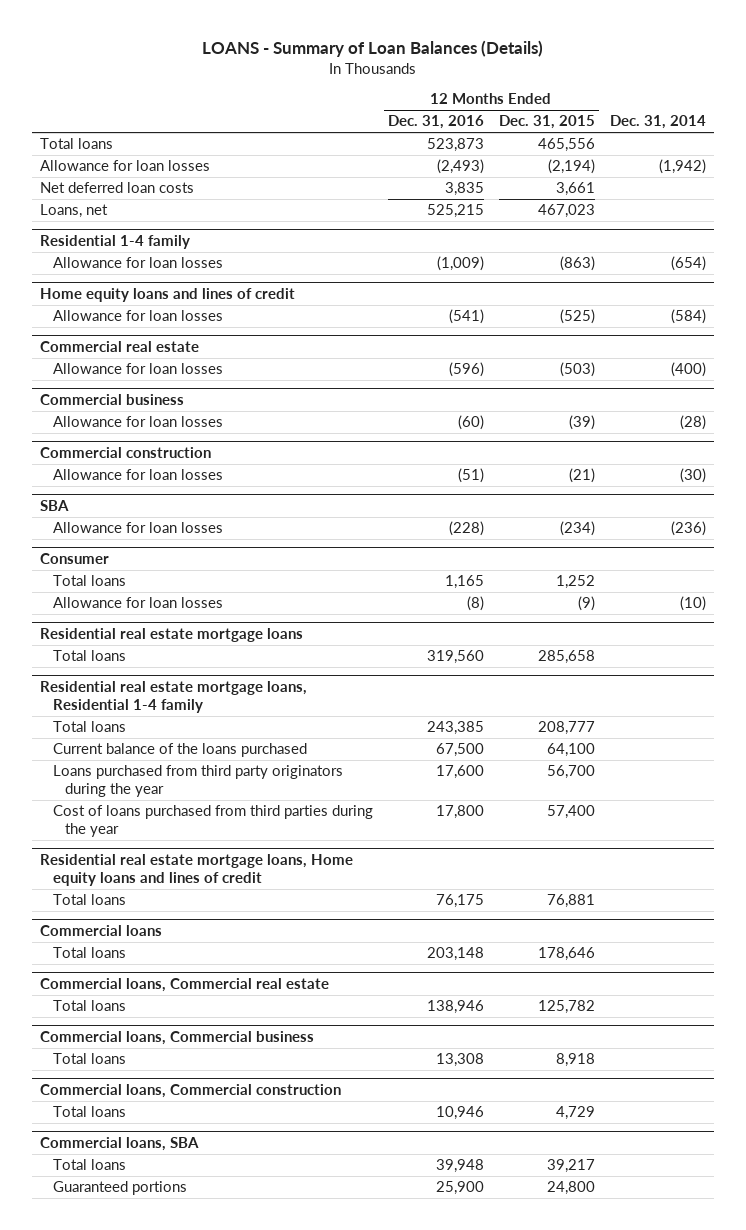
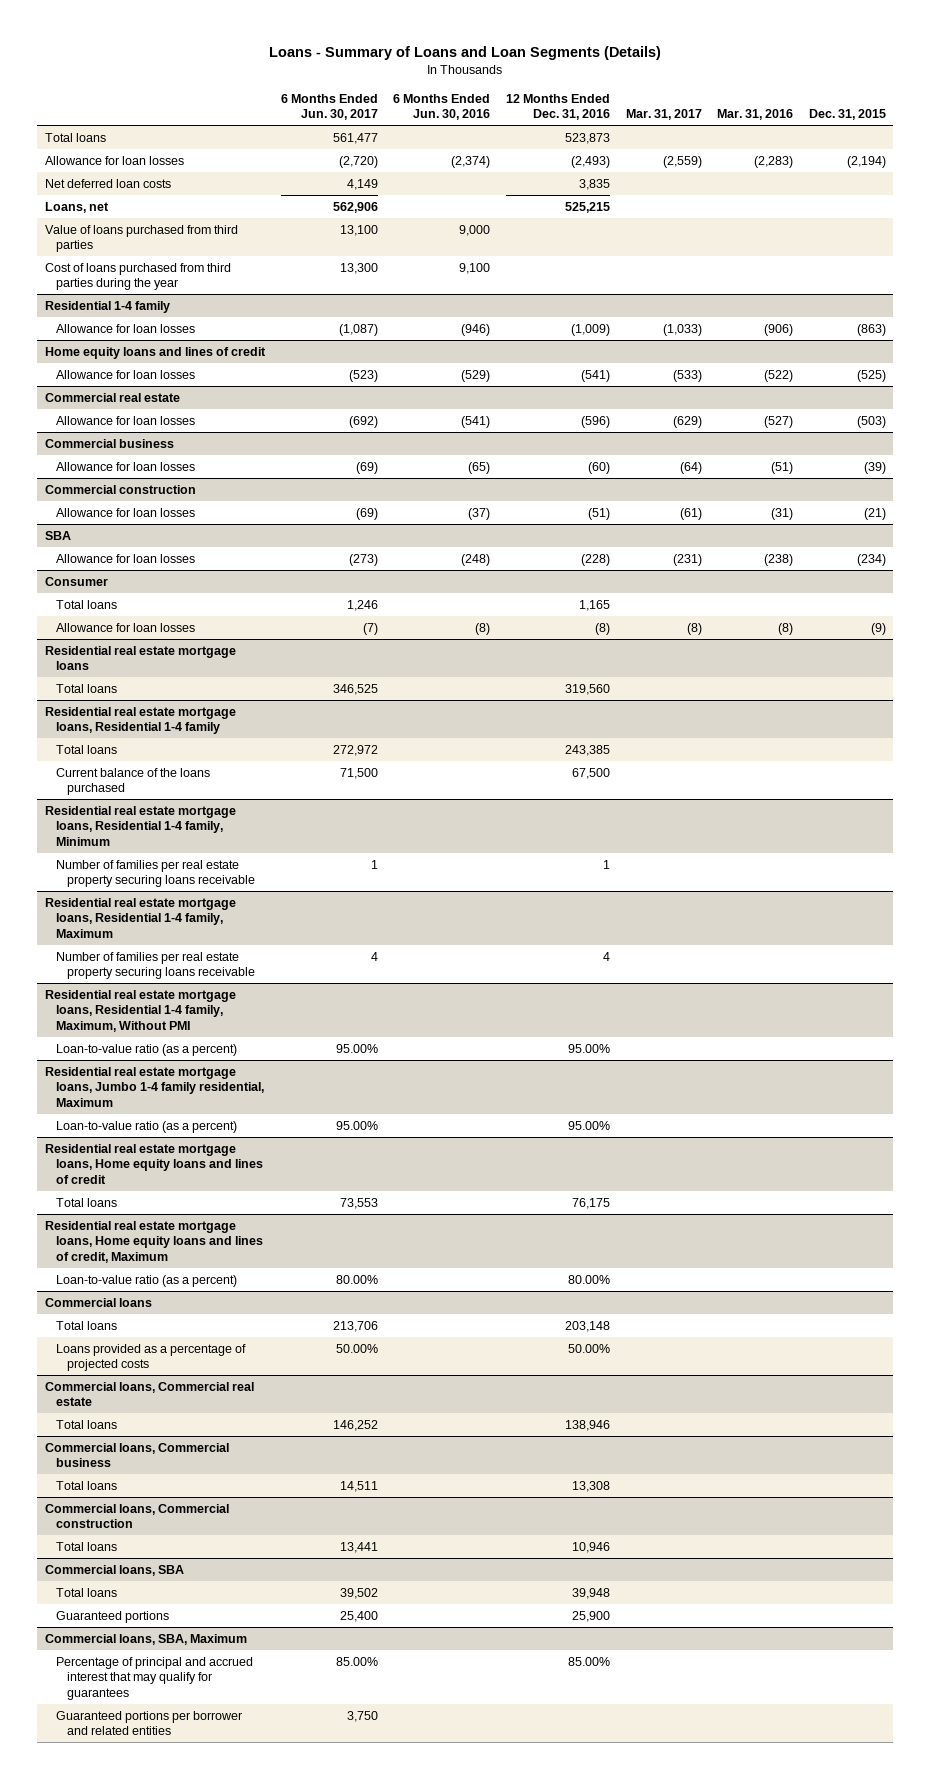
- LOANS - Summary of Loan Balances (Details)
+ Loans - Summary of Loans and Loan Segments (Details)
- | 12 Months Ended Dec. 31, 2016 | 12 Months Ended Dec. 31, 2015 | Dec. 31, 2014
+ | 6 Months Ended Jun. 30, 2017 | 6 Months Ended Jun. 30, 2016 | 12 Months Ended Dec. 31, 2016 | Mar. 31, 2017 | Mar. 31, 2016 | Dec. 31, 2015
+ Value of loans purchased from third parties | 13,100 | 9,000 | | | |
+ Cost of loans purchased from third parties during the year | 13,300 | 9,100 | | | |
@ Residential real estate mortgage loans, Residential 1-4 family
- Loans purchased from third party originators during the year | 17,600 | 56,700 |
- Cost of loans purchased from third parties during the year | 17,800 | 57,400 |
+ Residential real estate mortgage loans, Residential 1-4 family, Minimum
+ Number of families per real estate property securing loans receivable | 1 | | 1 | | |
+ Residential real estate mortgage loans, Residential 1-4 family, Maximum
+ Number of families per real estate property securing loans receivable | 4 | | 4 | | |
+ Residential real estate mortgage loans, Residential 1-4 family, Maximum, Without PMI
+ Loan-to-value ratio (as a percent) | 95.00% | | 95.00% | | |
+ Residential real estate mortgage loans, Jumbo 1-4 family residential, Maximum
+ Loan-to-value ratio (as a percent) | 95.00% | | 95.00% | | |
+ Residential real estate mortgage loans, Home equity loans and lines of credit, Maximum
+ Loan-to-value ratio (as a percent) | 80.00% | | 80.00% | | |
@ Commercial loans
+ Loans provided as a percentage of projected costs | 50.00% | | 50.00% | | |
+ Commercial loans, SBA, Maximum
+ Percentage of principal and accrued interest that may qualify for guarantees | 85.00% | | 85.00% | | |
+ Guaranteed portions per borrower and related entities | 3,750 | | | | |

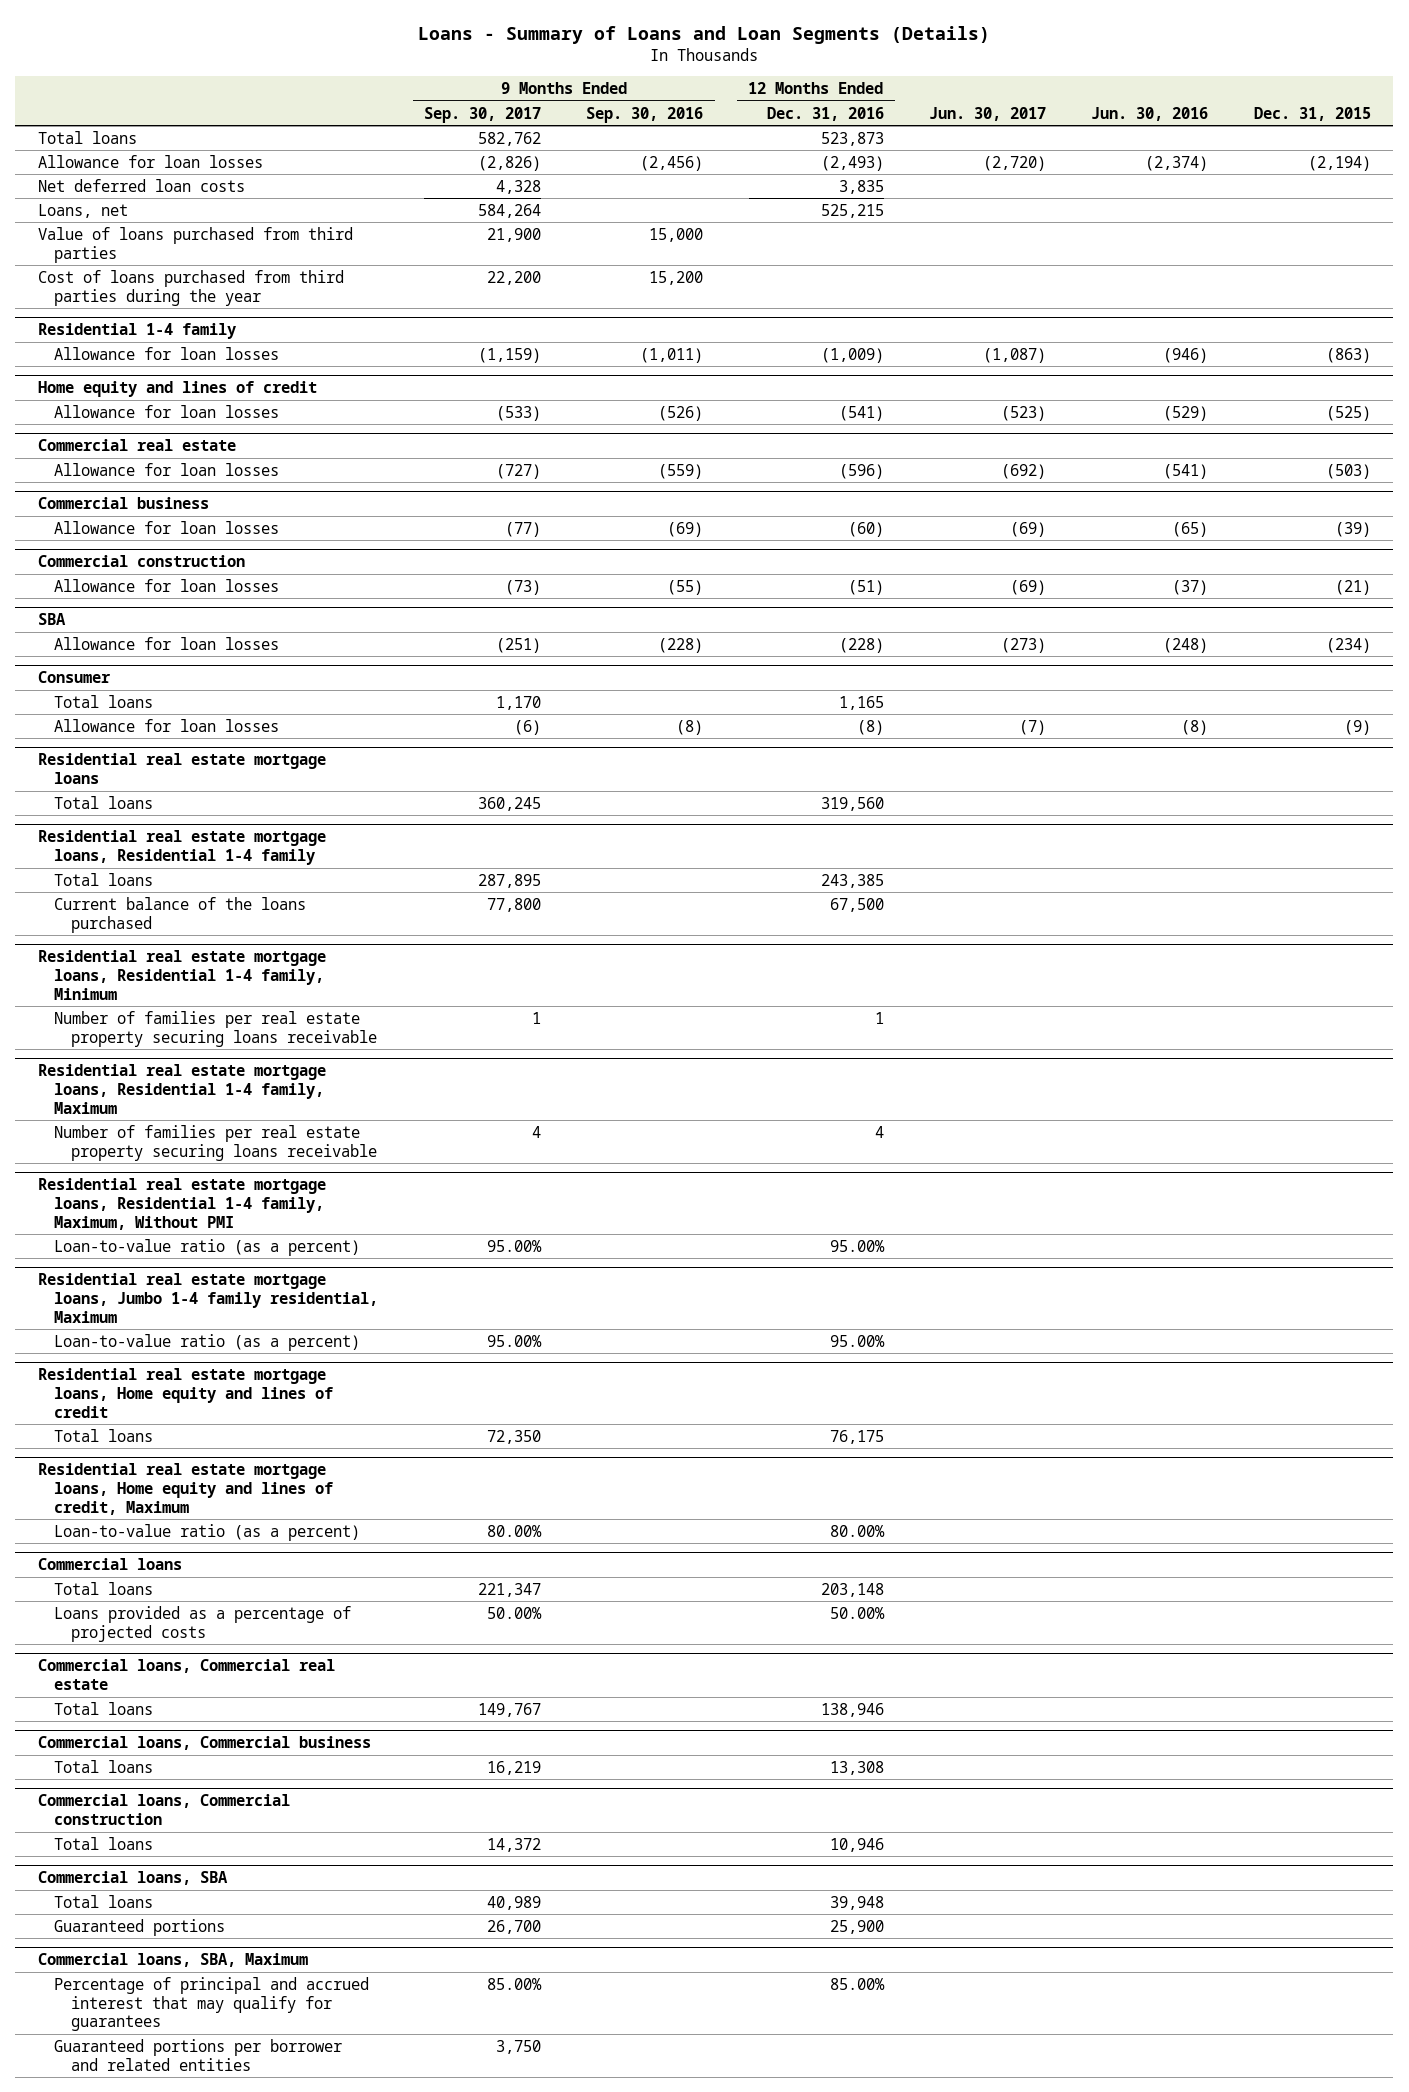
- | 6 Months Ended Jun. 30, 2017 | 6 Months Ended Jun. 30, 2016 | 12 Months Ended Dec. 31, 2016 | Mar. 31, 2017 | Mar. 31, 2016 | Dec. 31, 2015
+ | 9 Months Ended Sep. 30, 2017 | 9 Months Ended Sep. 30, 2016 | 12 Months Ended Dec. 31, 2016 | Jun. 30, 2017 | Jun. 30, 2016 | Dec. 31, 2015
- Home equity loans and lines of credit
+ Home equity and lines of credit
- Residential real estate mortgage loans, Home equity loans and lines of credit
+ Residential real estate mortgage loans, Home equity and lines of credit
- Residential real estate mortgage loans, Home equity loans and lines of credit, Maximum
+ Residential real estate mortgage loans, Home equity and lines of credit, Maximum

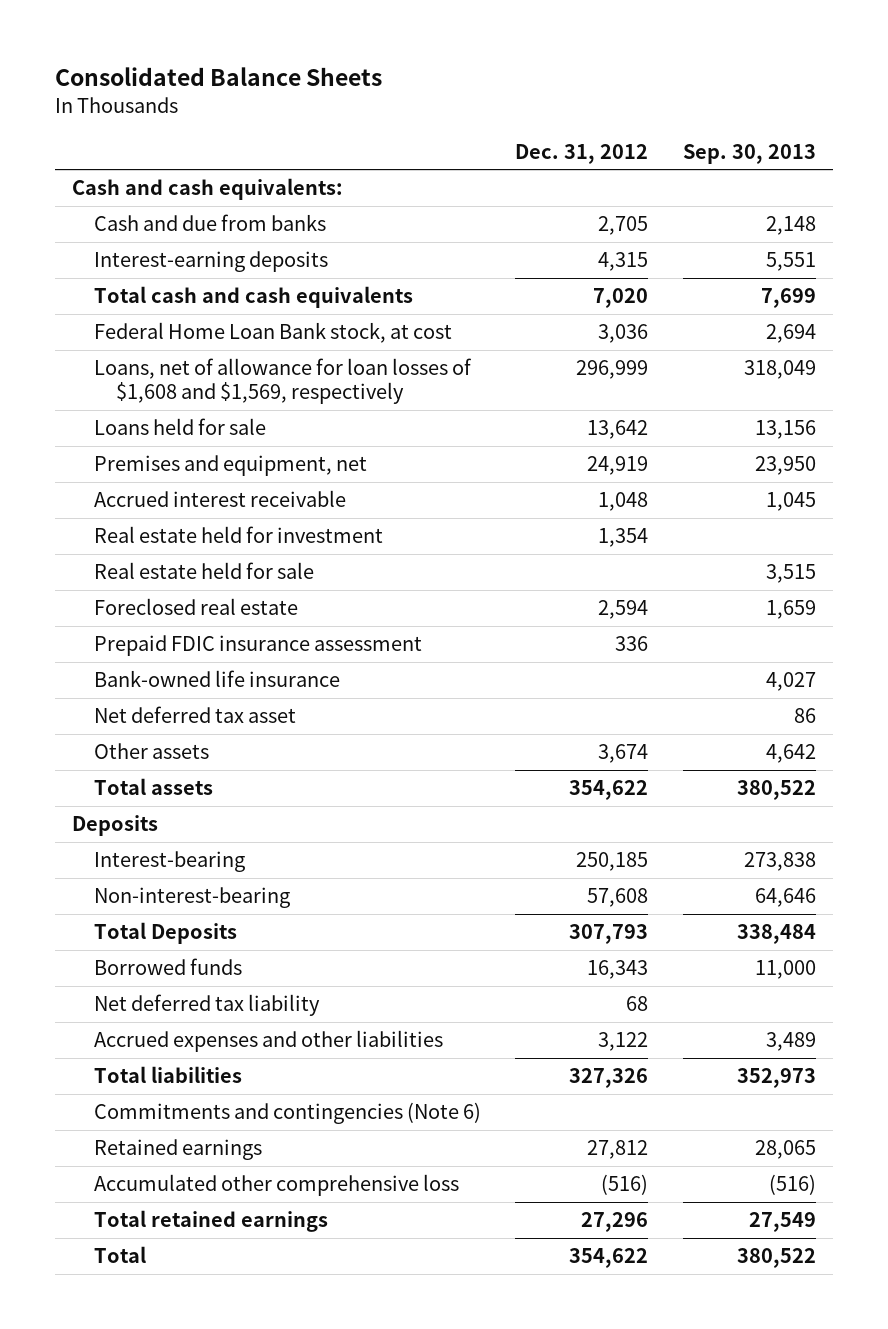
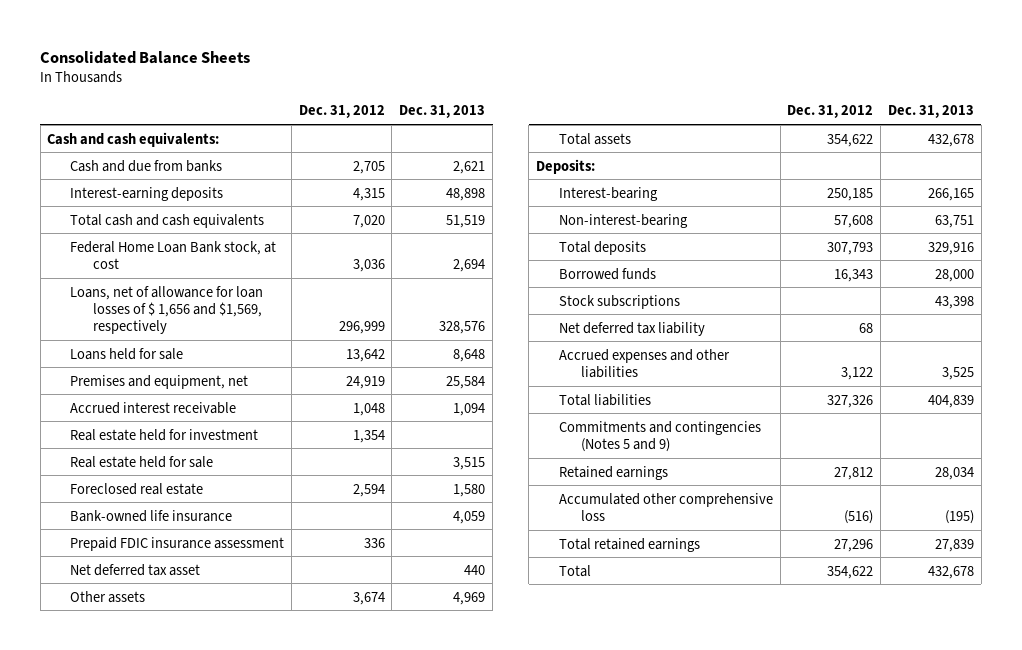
- | Dec. 31, 2012 | Sep. 30, 2013
+ | Dec. 31, 2012 | Dec. 31, 2013
- Loans, net of allowance for loan losses of $1,608 and $1,569, respectively | 296,999 | 318,049
+ Loans, net of allowance for loan losses of $ 1,656 and $1,569, respectively | 296,999 | 328,576
moved down: Prepaid FDIC insurance assessment | 336 |
- Deposits
+ Deposits:
- Total Deposits | 307,793 | 338,484
+ Total deposits | 307,793 | 329,916
+ Stock subscriptions | | 43,398
- Commitments and contingencies (Note 6)
+ Commitments and contingencies (Notes 5 and 9)

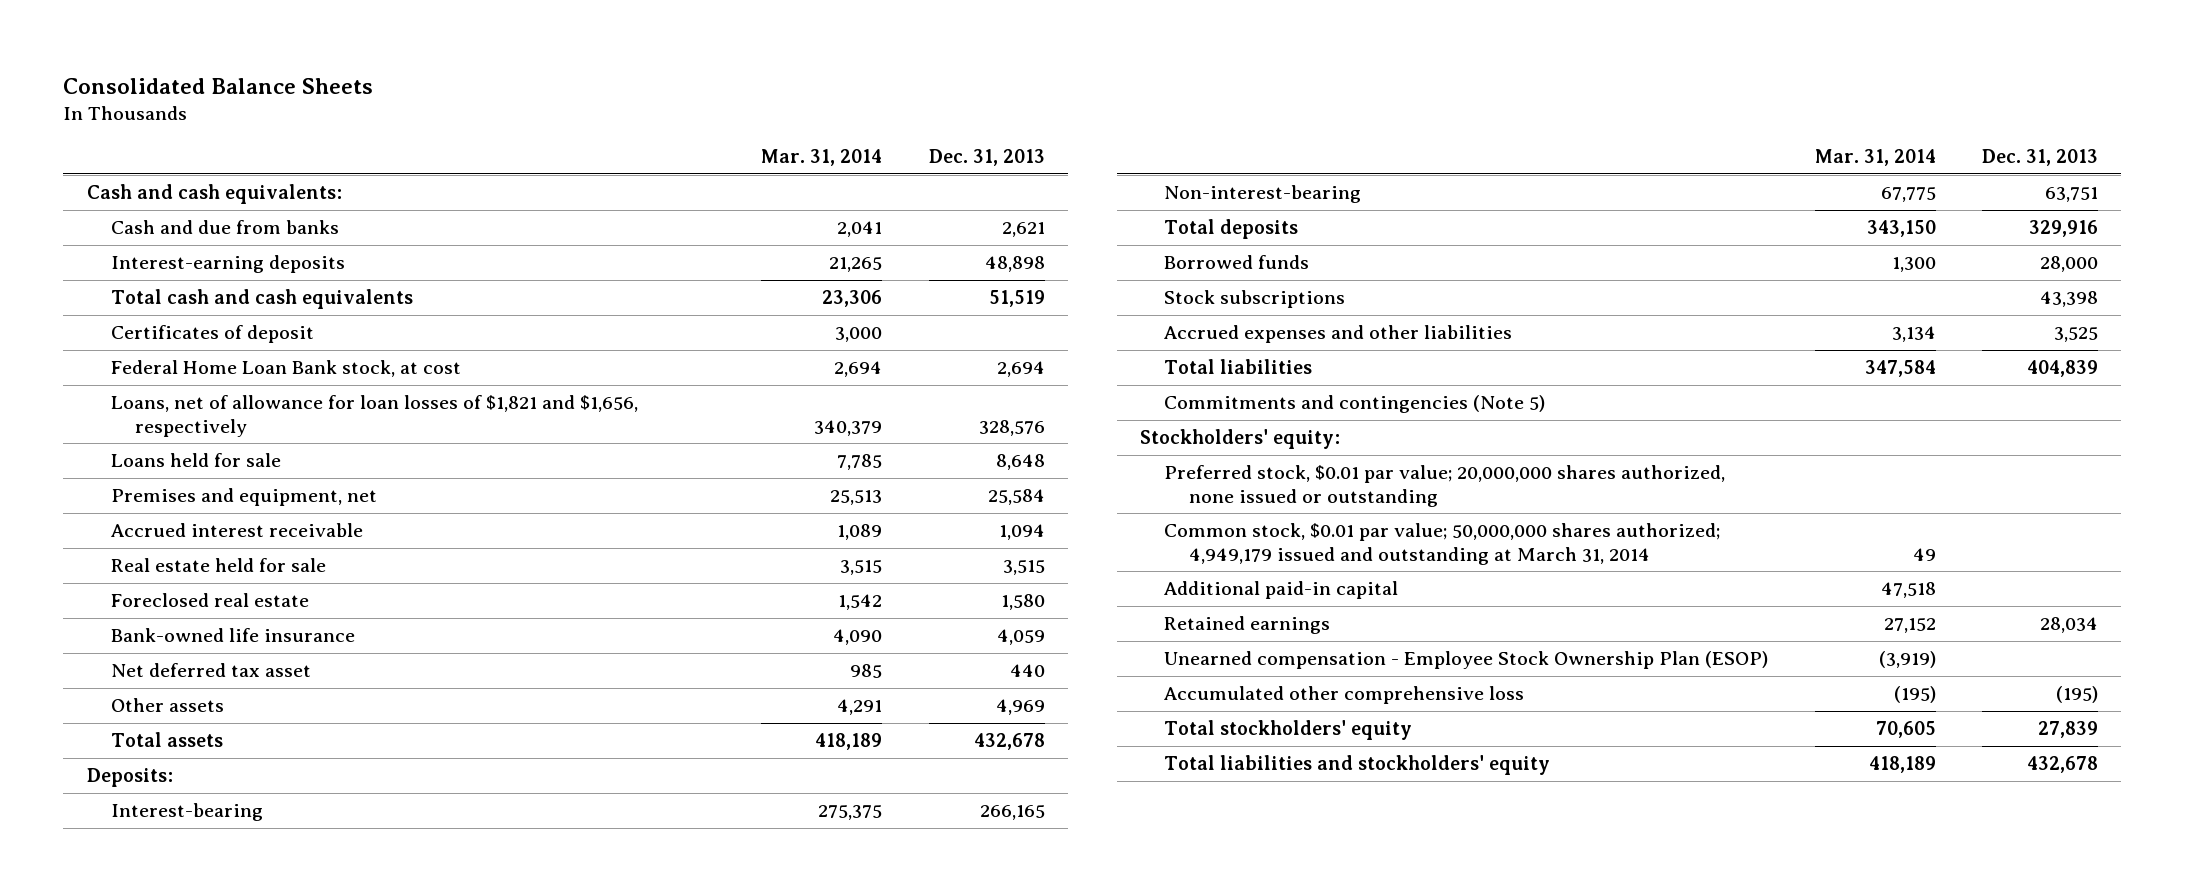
- | Dec. 31, 2012 | Dec. 31, 2013
+ | Mar. 31, 2014 | Dec. 31, 2013
+ Certificates of deposit | 3,000 |
- Loans, net of allowance for loan losses of $ 1,656 and $1,569, respectively | 296,999 | 328,576
+ Loans, net of allowance for loan losses of $1,821 and $1,656, respectively | 340,379 | 328,576
- Real estate held for investment | 1,354 |
- Prepaid FDIC insurance assessment | 336 |
- Net deferred tax liability | 68 |
- Commitments and contingencies (Notes 5 and 9)
+ Commitments and contingencies (Note 5)
+ Stockholders' equity:
+ Preferred stock, $0.01 par value; 20,000,000 shares authorized, none issued or outstanding
+ Common stock, $0.01 par value; 50,000,000 shares authorized; 4,949,179 issued and outstanding at March 31, 2014 | 49 |
+ Additional paid-in capital | 47,518 |
+ Unearned compensation - Employee Stock Ownership Plan (ESOP) | (3,919) |
- Total retained earnings | 27,296 | 27,839
- Total | 354,622 | 432,678
+ Total stockholders' equity | 70,605 | 27,839
+ Total liabilities and stockholders' equity | 418,189 | 432,678

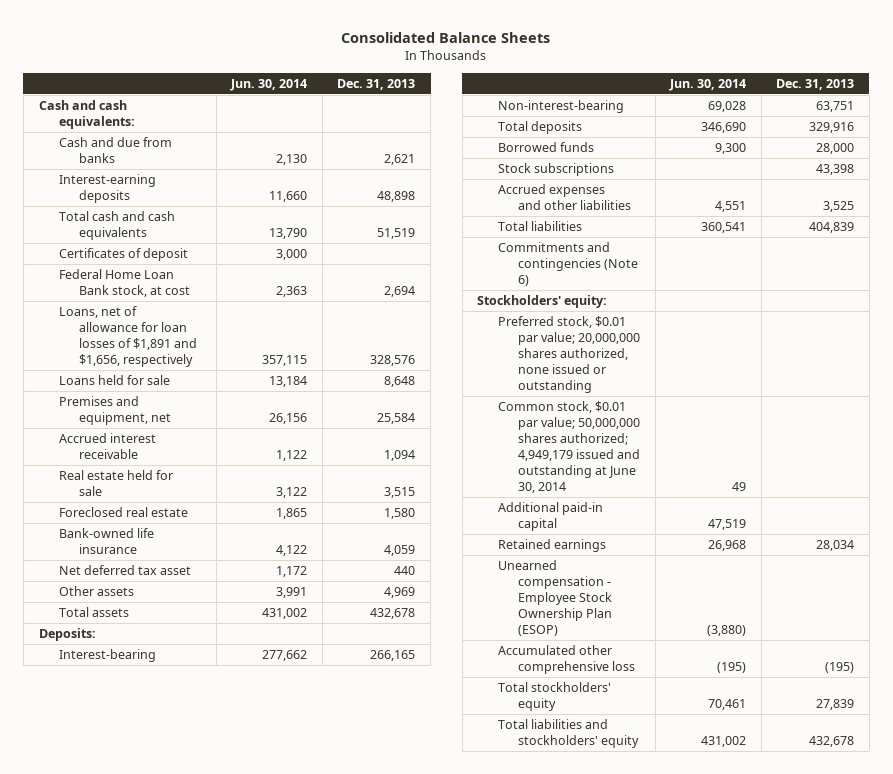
- | Mar. 31, 2014 | Dec. 31, 2013
+ | Jun. 30, 2014 | Dec. 31, 2013
- Loans, net of allowance for loan losses of $1,821 and $1,656, respectively | 340,379 | 328,576
+ Loans, net of allowance for loan losses of $1,891 and $1,656, respectively | 357,115 | 328,576
- Commitments and contingencies (Note 5)
+ Commitments and contingencies (Note 6)
- Common stock, $0.01 par value; 50,000,000 shares authorized; 4,949,179 issued and outstanding at March 31, 2014 | 49 |
+ Common stock, $0.01 par value; 50,000,000 shares authorized; 4,949,179 issued and outstanding at June 30, 2014 | 49 |

